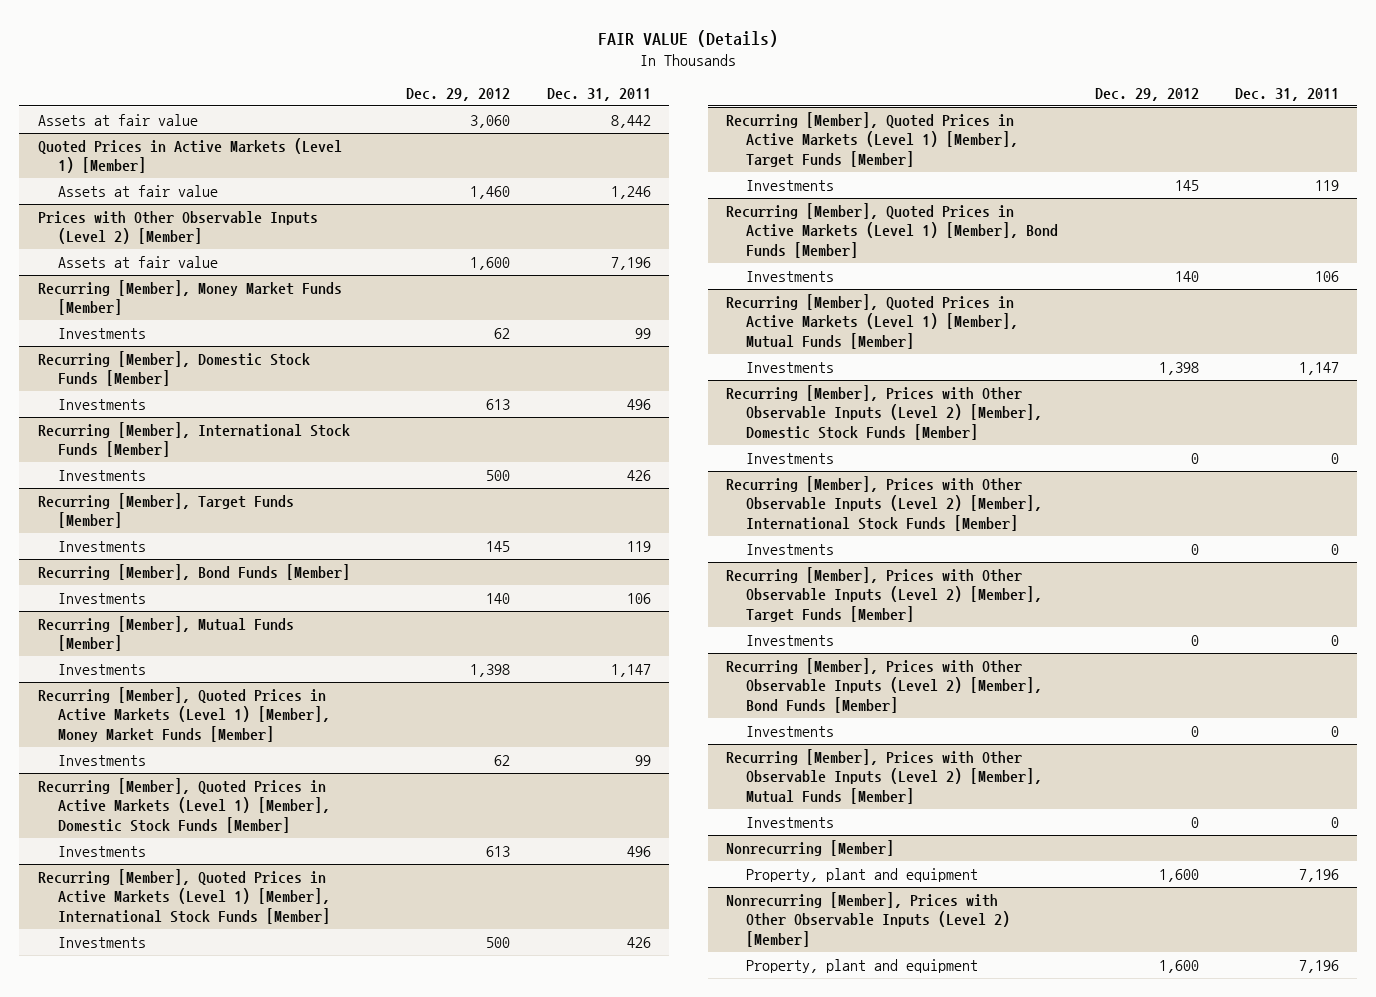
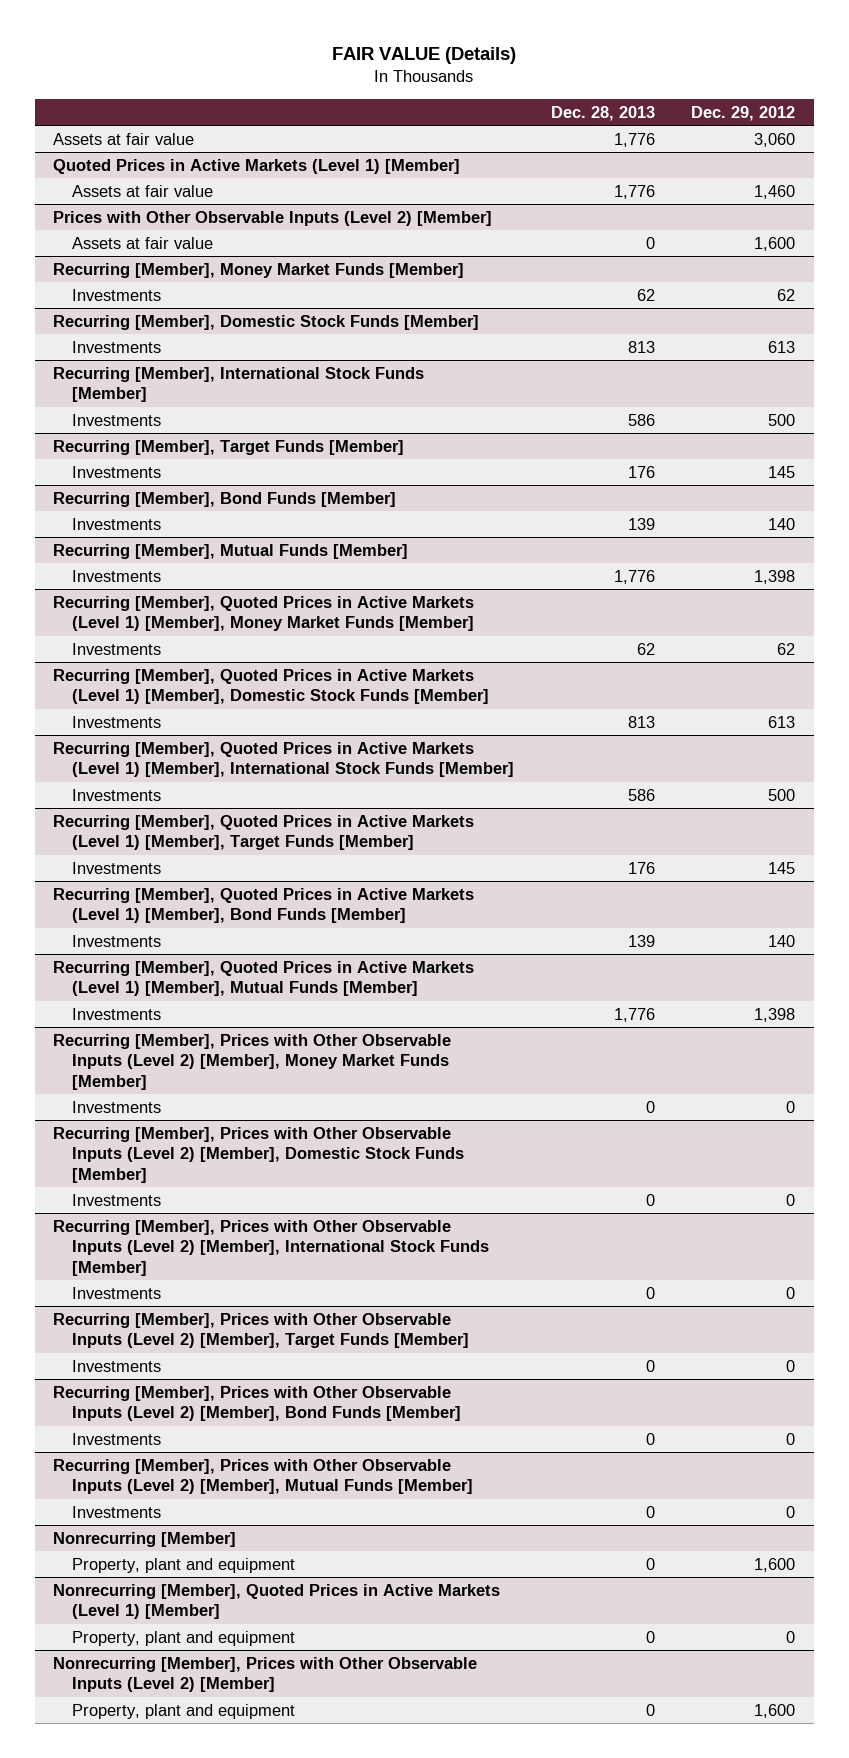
- | Dec. 29, 2012 | Dec. 31, 2011
+ | Dec. 28, 2013 | Dec. 29, 2012
+ Recurring [Member], Prices with Other Observable Inputs (Level 2) [Member], Money Market Funds [Member]
+ Investments | 0 | 0
+ Nonrecurring [Member], Quoted Prices in Active Markets (Level 1) [Member]
+ Property, plant and equipment | 0 | 0

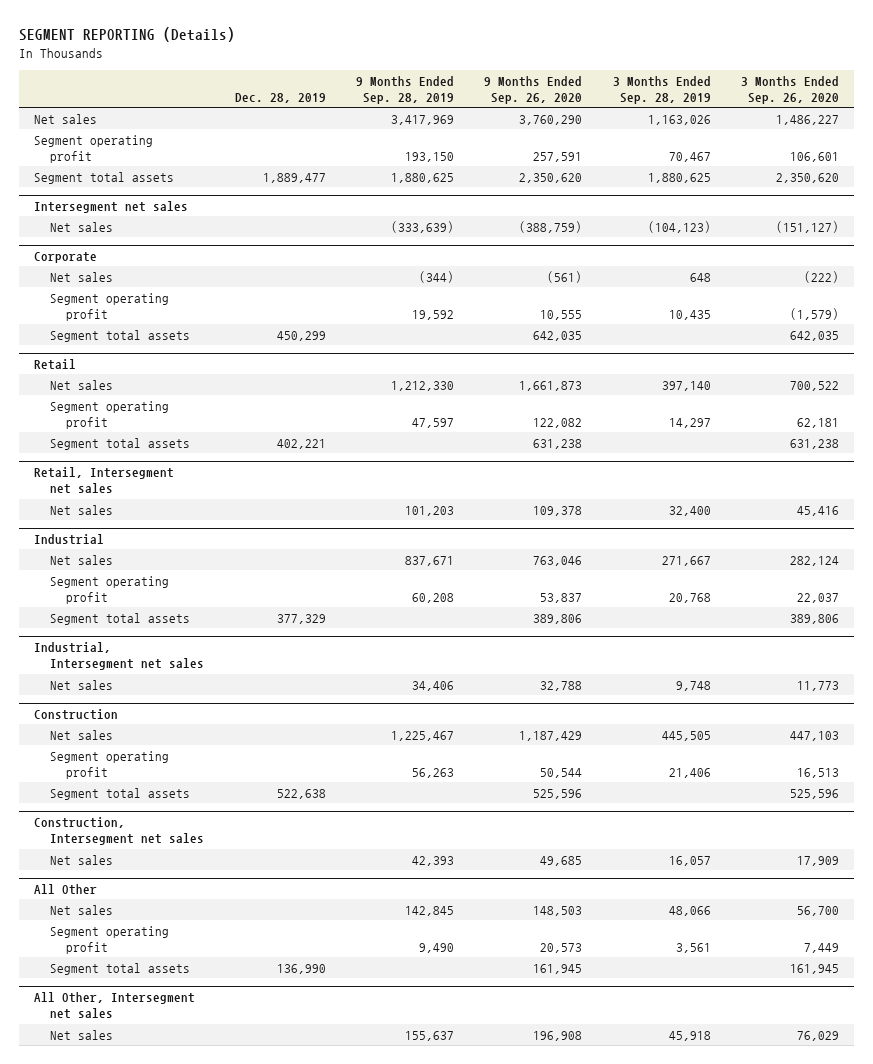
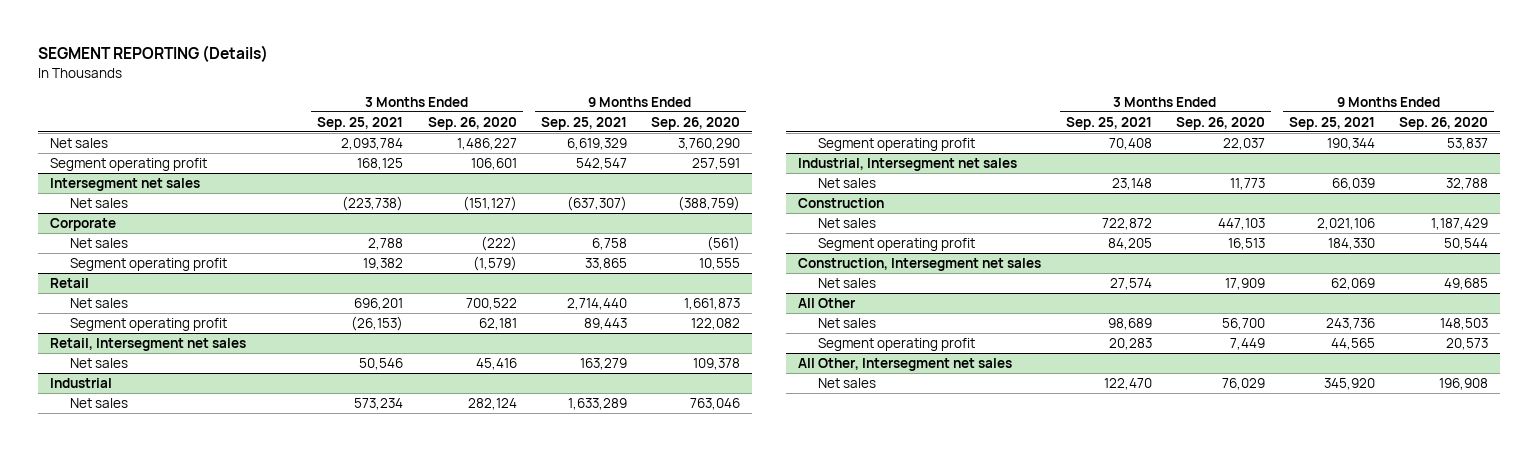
- | Dec. 28, 2019 | 9 Months Ended Sep. 28, 2019 | 9 Months Ended Sep. 26, 2020 | 3 Months Ended Sep. 28, 2019 | 3 Months Ended Sep. 26, 2020
+ | 3 Months Ended Sep. 25, 2021 | 3 Months Ended Sep. 26, 2020 | 9 Months Ended Sep. 25, 2021 | 9 Months Ended Sep. 26, 2020
- Segment total assets | 1,889,477 | 1,880,625 | 2,350,620 | 1,880,625 | 2,350,620
@ Corporate
- Segment total assets | 450,299 | | 642,035 | | 642,035
@ Retail
- Segment total assets | 402,221 | | 631,238 | | 631,238
@ Industrial
- Segment total assets | 377,329 | | 389,806 | | 389,806
@ Construction
- Segment total assets | 522,638 | | 525,596 | | 525,596
@ All Other
- Segment total assets | 136,990 | | 161,945 | | 161,945

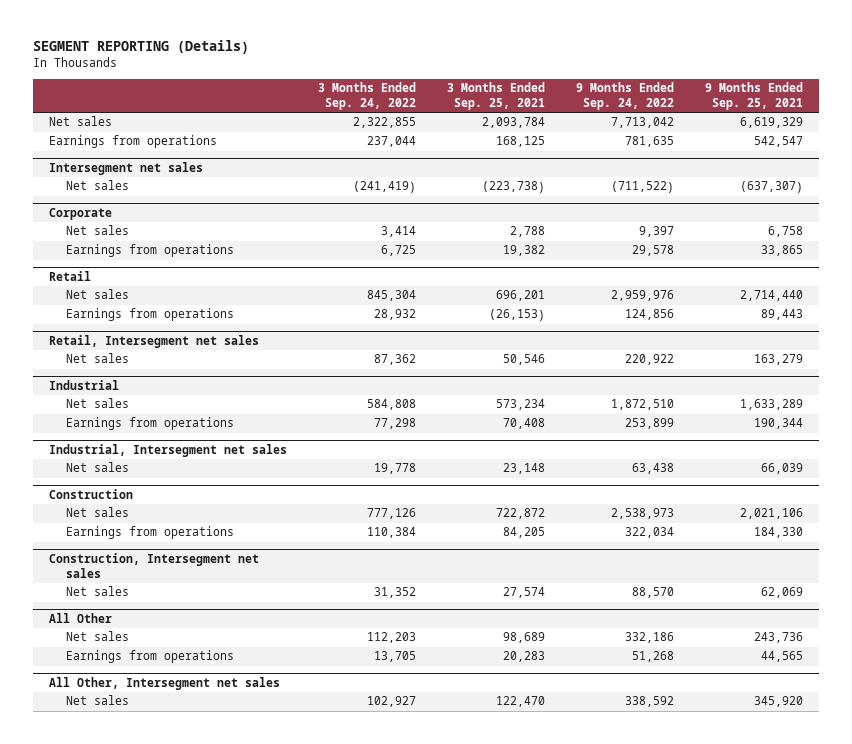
- | 3 Months Ended Sep. 25, 2021 | 3 Months Ended Sep. 26, 2020 | 9 Months Ended Sep. 25, 2021 | 9 Months Ended Sep. 26, 2020
+ | 3 Months Ended Sep. 24, 2022 | 3 Months Ended Sep. 25, 2021 | 9 Months Ended Sep. 24, 2022 | 9 Months Ended Sep. 25, 2021
- Segment operating profit | 168,125 | 106,601 | 542,547 | 257,591
+ Earnings from operations | 237,044 | 168,125 | 781,635 | 542,547
@ Corporate
- Segment operating profit | 19,382 | (1,579) | 33,865 | 10,555
+ Earnings from operations | 6,725 | 19,382 | 29,578 | 33,865
@ Retail
- Segment operating profit | (26,153) | 62,181 | 89,443 | 122,082
+ Earnings from operations | 28,932 | (26,153) | 124,856 | 89,443
@ Industrial
- Segment operating profit | 70,408 | 22,037 | 190,344 | 53,837
+ Earnings from operations | 77,298 | 70,408 | 253,899 | 190,344
@ Construction
- Segment operating profit | 84,205 | 16,513 | 184,330 | 50,544
+ Earnings from operations | 110,384 | 84,205 | 322,034 | 184,330
@ All Other
- Segment operating profit | 20,283 | 7,449 | 44,565 | 20,573
+ Earnings from operations | 13,705 | 20,283 | 51,268 | 44,565

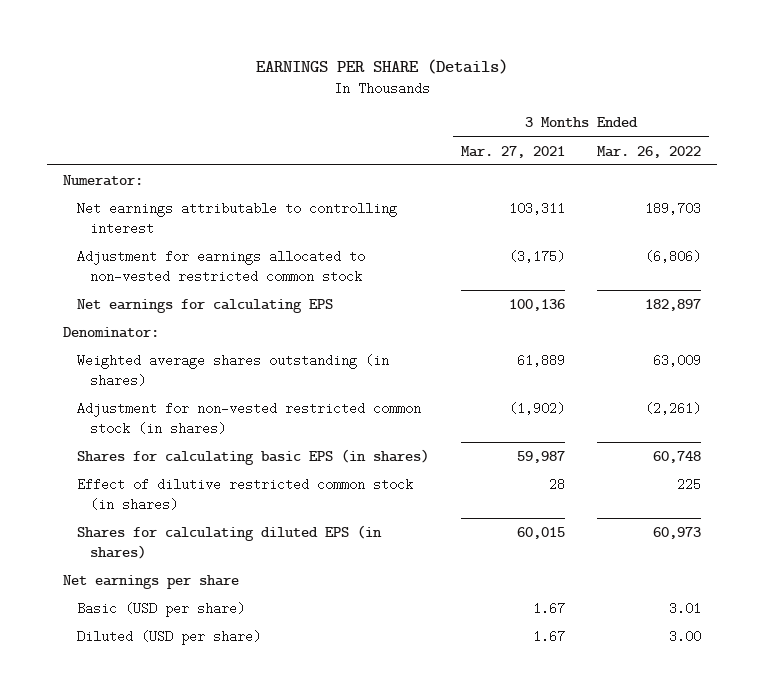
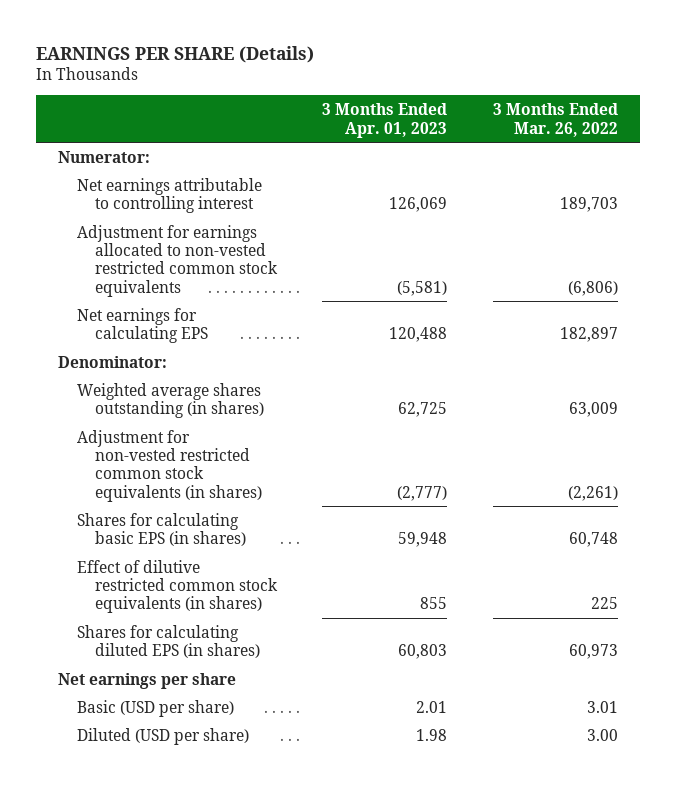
- | 3 Months Ended Mar. 27, 2021 | 3 Months Ended Mar. 26, 2022
+ | 3 Months Ended Apr. 01, 2023 | 3 Months Ended Mar. 26, 2022
- Adjustment for earnings allocated to non-vested restricted common stock | (3,175) | (6,806)
+ Adjustment for earnings allocated to non-vested restricted common stock equivalents | (5,581) | (6,806)
- Adjustment for non-vested restricted common stock (in shares) | (1,902) | (2,261)
+ Adjustment for non-vested restricted common stock equivalents (in shares) | (2,777) | (2,261)
- Effect of dilutive restricted common stock (in shares) | 28 | 225
+ Effect of dilutive restricted common stock equivalents (in shares) | 855 | 225

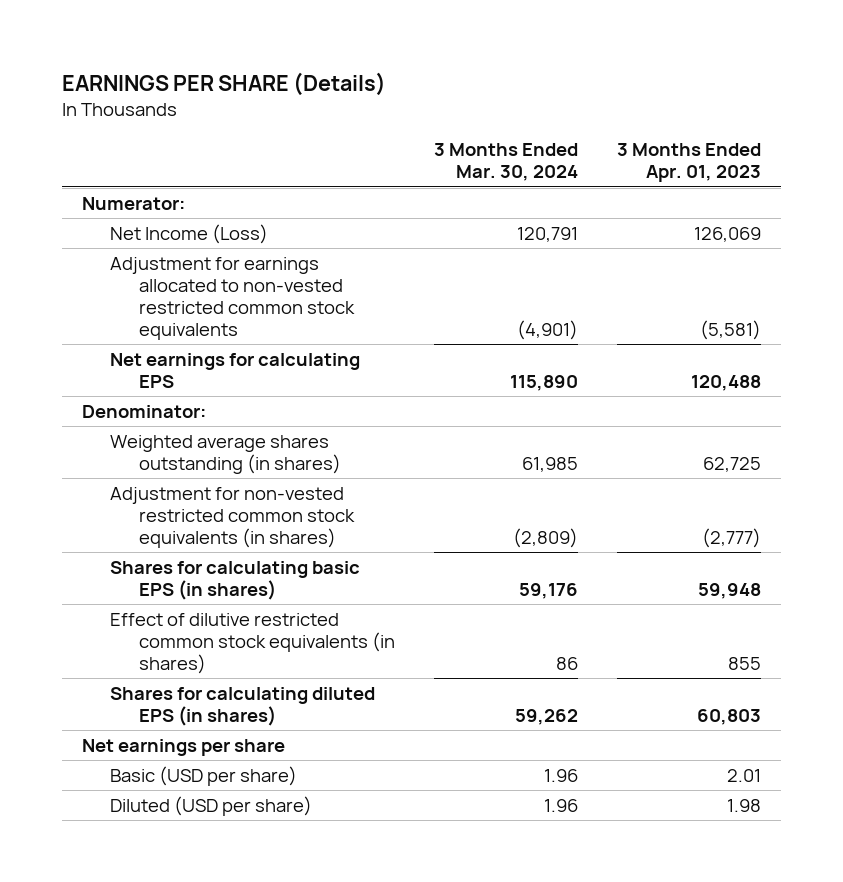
- | 3 Months Ended Apr. 01, 2023 | 3 Months Ended Mar. 26, 2022
+ | 3 Months Ended Mar. 30, 2024 | 3 Months Ended Apr. 01, 2023
- Net earnings attributable to controlling interest | 126,069 | 189,703
+ Net Income (Loss) | 120,791 | 126,069

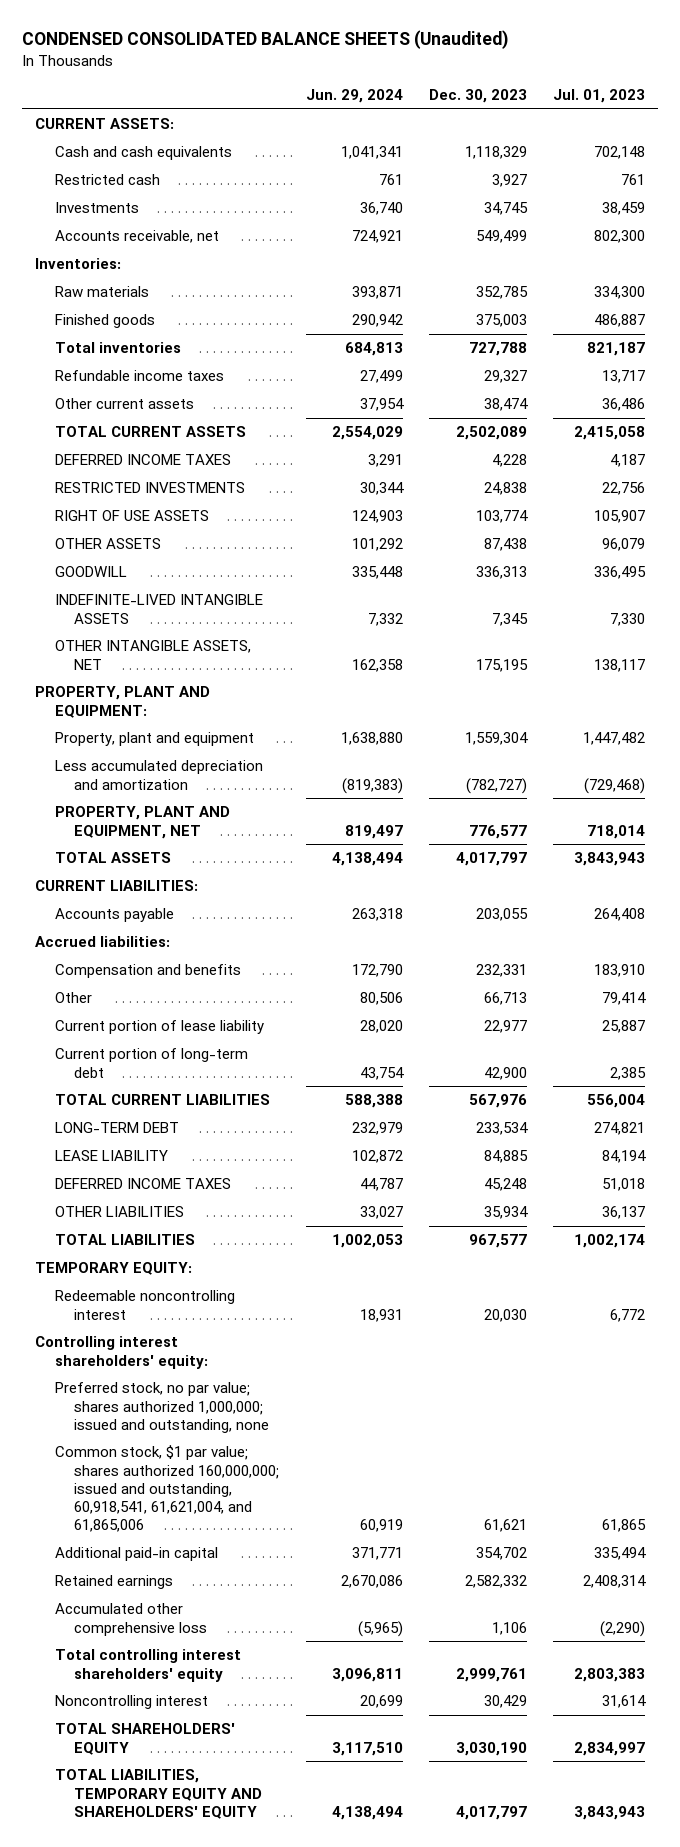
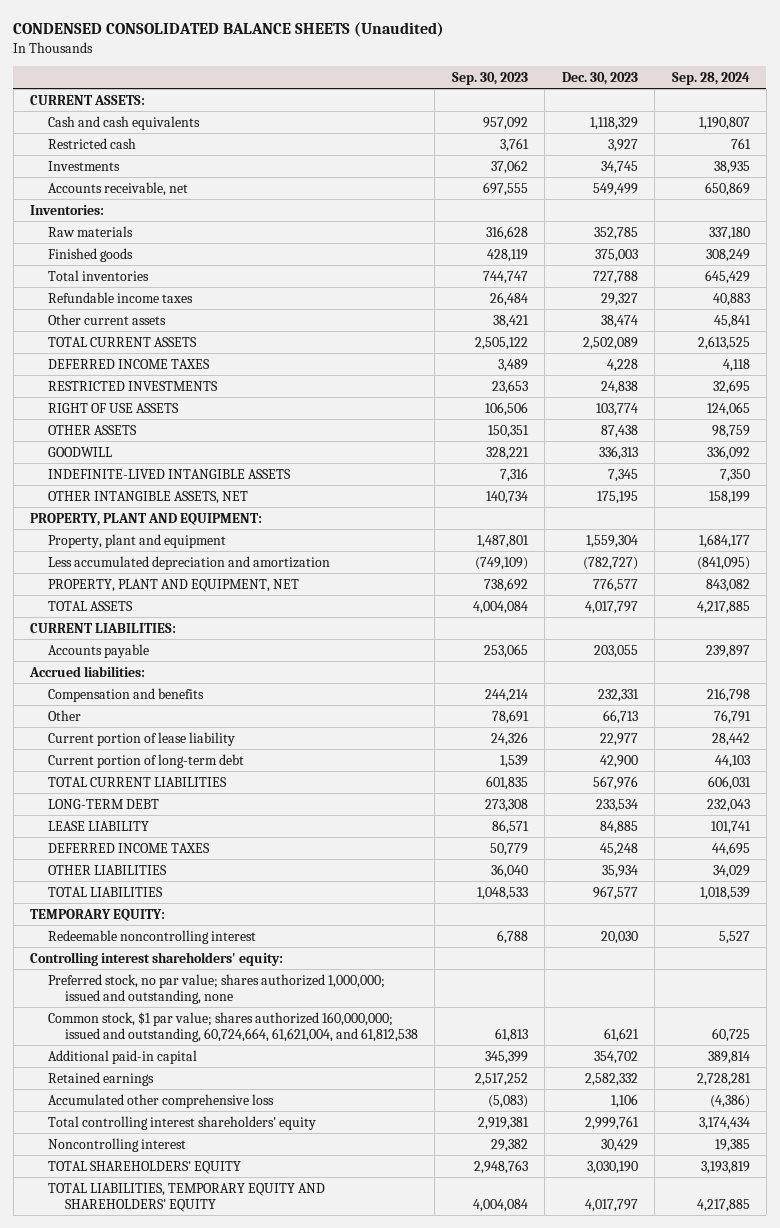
- | Jun. 29, 2024 | Dec. 30, 2023 | Jul. 01, 2023
+ | Sep. 30, 2023 | Dec. 30, 2023 | Sep. 28, 2024
- Common stock, $1 par value; shares authorized 160,000,000; issued and outstanding, 60,918,541, 61,621,004, and 61,865,006 | 60,919 | 61,621 | 61,865
+ Common stock, $1 par value; shares authorized 160,000,000; issued and outstanding, 60,724,664, 61,621,004, and 61,812,538 | 61,813 | 61,621 | 60,725

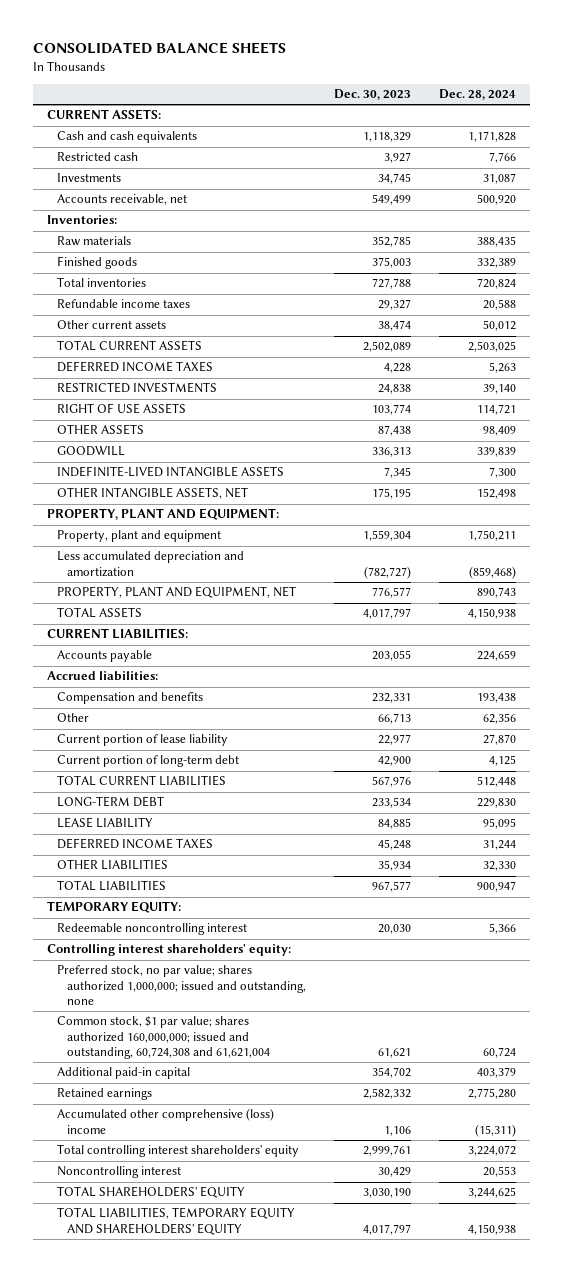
- CONDENSED CONSOLIDATED BALANCE SHEETS (Unaudited)
+ CONSOLIDATED BALANCE SHEETS
- | Sep. 30, 2023 | Dec. 30, 2023 | Sep. 28, 2024
+ | Dec. 30, 2023 | Dec. 28, 2024
- Common stock, $1 par value; shares authorized 160,000,000; issued and outstanding, 60,724,664, 61,621,004, and 61,812,538 | 61,813 | 61,621 | 60,725
+ Common stock, $1 par value; shares authorized 160,000,000; issued and outstanding, 60,724,308 and 61,621,004 | 61,621 | 60,724
- Accumulated other comprehensive loss | (5,083) | 1,106 | (4,386)
+ Accumulated other comprehensive (loss) income | 1,106 | (15,311)

